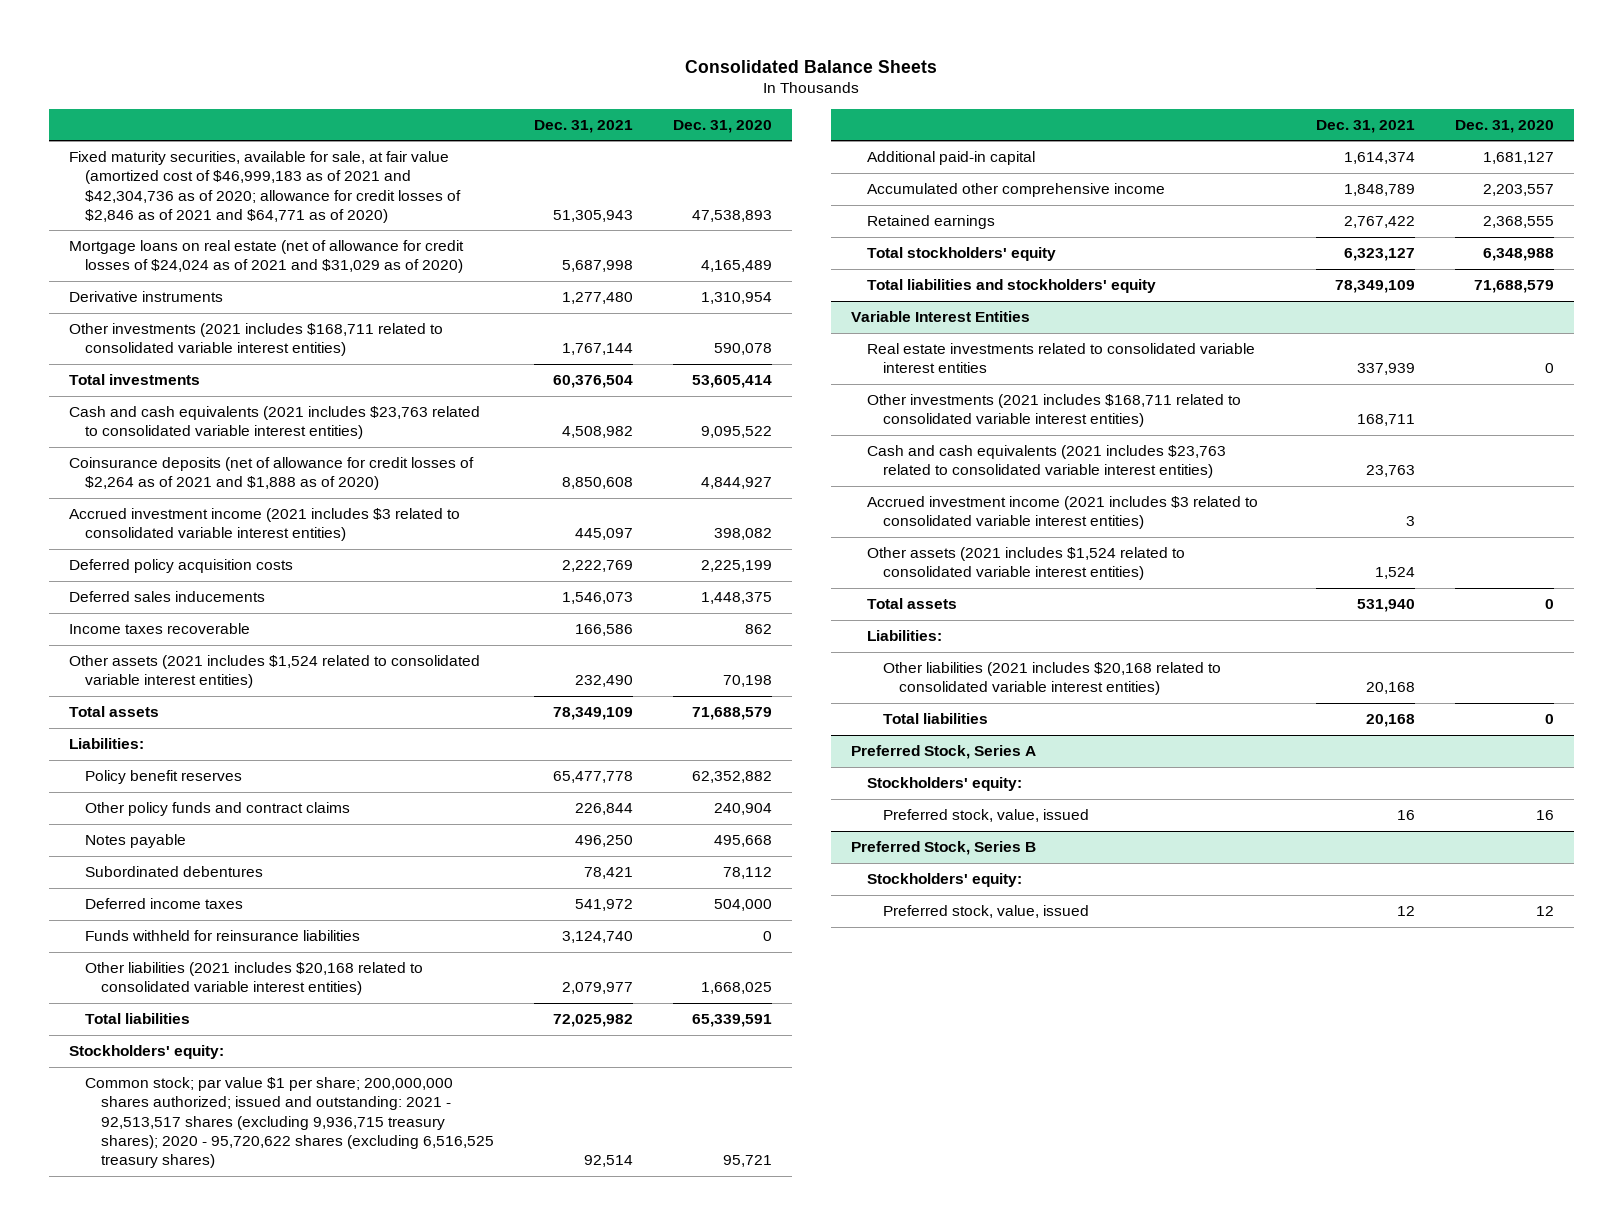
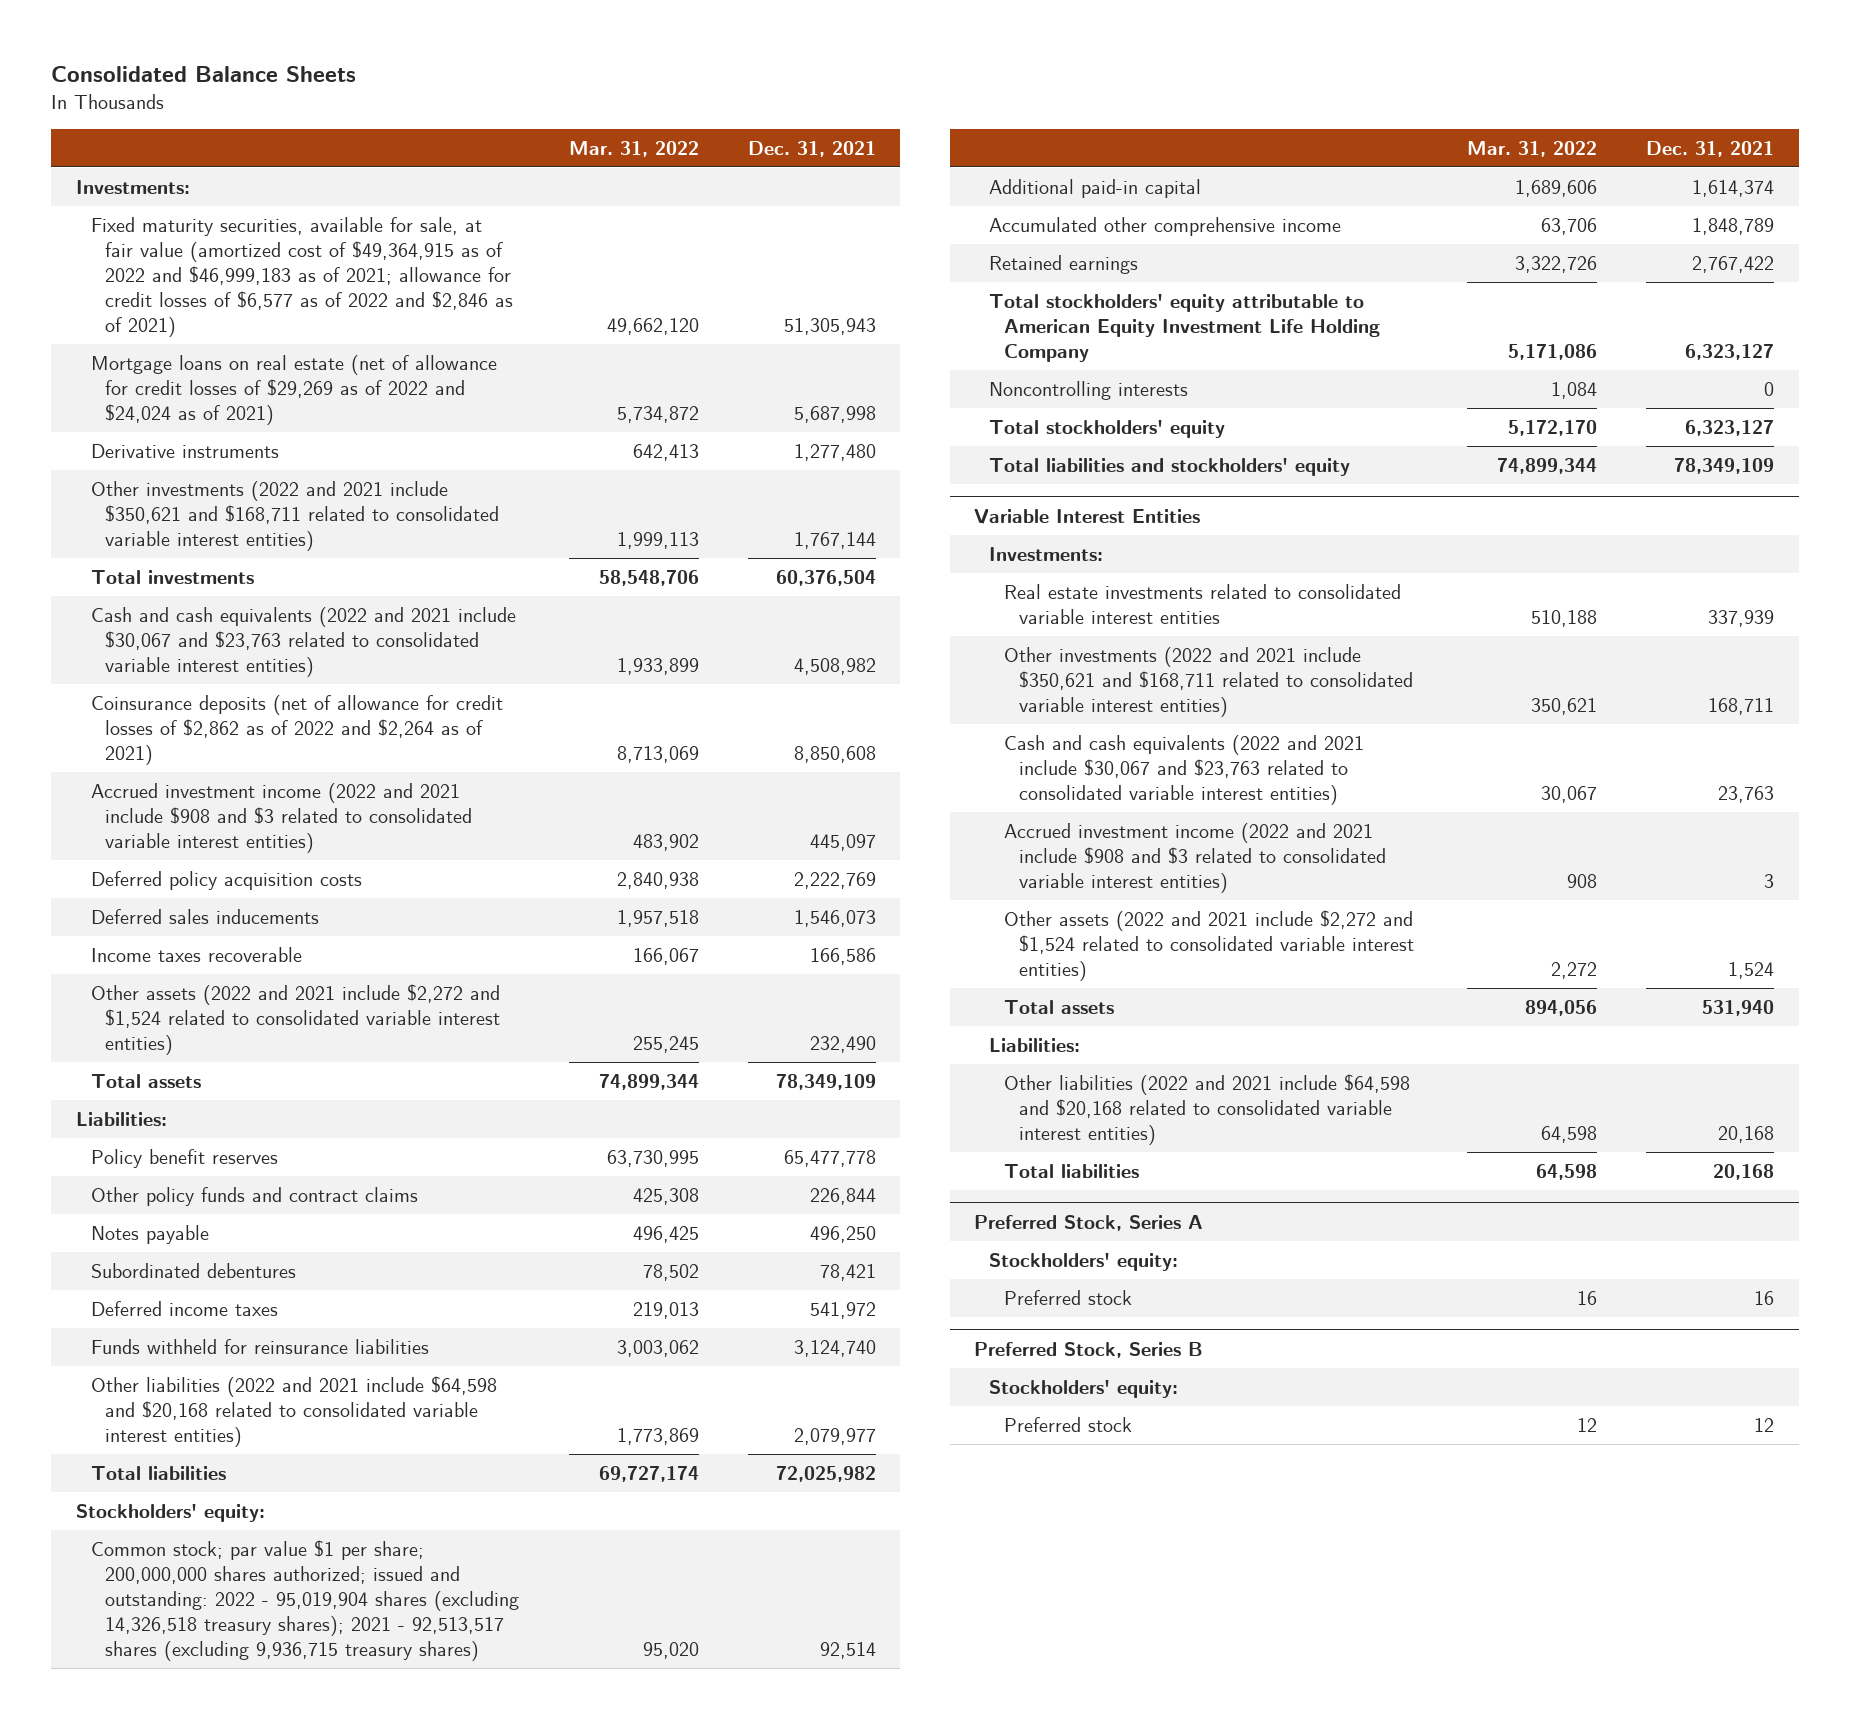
- | Dec. 31, 2021 | Dec. 31, 2020
+ | Mar. 31, 2022 | Dec. 31, 2021
- Fixed maturity securities, available for sale, at fair value (amortized cost of $46,999,183 as of 2021 and $42,304,736 as of 2020; allowance for credit losses of $2,846 as of 2021 and $64,771 as of 2020) | 51,305,943 | 47,538,893
- Mortgage loans on real estate (net of allowance for credit losses of $24,024 as of 2021 and $31,029 as of 2020) | 5,687,998 | 4,165,489
+ Investments:
+ Fixed maturity securities, available for sale, at fair value (amortized cost of $49,364,915 as of 2022 and $46,999,183 as of 2021; allowance for credit losses of $6,577 as of 2022 and $2,846 as of 2021) | 49,662,120 | 51,305,943
+ Mortgage loans on real estate (net of allowance for credit losses of $29,269 as of 2022 and $24,024 as of 2021) | 5,734,872 | 5,687,998
- Other investments (2021 includes $168,711 related to consolidated variable interest entities) | 1,767,144 | 590,078
+ Other investments (2022 and 2021 include $350,621 and $168,711 related to consolidated variable interest entities) | 1,999,113 | 1,767,144
- Cash and cash equivalents (2021 includes $23,763 related to consolidated variable interest entities) | 4,508,982 | 9,095,522
- Coinsurance deposits (net of allowance for credit losses of $2,264 as of 2021 and $1,888 as of 2020) | 8,850,608 | 4,844,927
- Accrued investment income (2021 includes $3 related to consolidated variable interest entities) | 445,097 | 398,082
+ Cash and cash equivalents (2022 and 2021 include $30,067 and $23,763 related to consolidated variable interest entities) | 1,933,899 | 4,508,982
+ Coinsurance deposits (net of allowance for credit losses of $2,862 as of 2022 and $2,264 as of 2021) | 8,713,069 | 8,850,608
+ Accrued investment income (2022 and 2021 include $908 and $3 related to consolidated variable interest entities) | 483,902 | 445,097
- Other assets (2021 includes $1,524 related to consolidated variable interest entities) | 232,490 | 70,198
+ Other assets (2022 and 2021 include $2,272 and $1,524 related to consolidated variable interest entities) | 255,245 | 232,490
- Other liabilities (2021 includes $20,168 related to consolidated variable interest entities) | 2,079,977 | 1,668,025
+ Other liabilities (2022 and 2021 include $64,598 and $20,168 related to consolidated variable interest entities) | 1,773,869 | 2,079,977
- Common stock; par value $1 per share; 200,000,000 shares authorized; issued and outstanding: 2021 - 92,513,517 shares (excluding 9,936,715 treasury shares); 2020 - 95,720,622 shares (excluding 6,516,525 treasury shares) | 92,514 | 95,721
+ Common stock; par value $1 per share; 200,000,000 shares authorized; issued and outstanding: 2022 - 95,019,904 shares (excluding 14,326,518 treasury shares); 2021 - 92,513,517 shares (excluding 9,936,715 treasury shares) | 95,020 | 92,514
+ Total stockholders' equity attributable to American Equity Investment Life Holding Company | 5,171,086 | 6,323,127
+ Noncontrolling interests | 1,084 | 0
@ Variable Interest Entities
+ Investments:
- Other investments (2021 includes $168,711 related to consolidated variable interest entities) | 168,711 |
- Cash and cash equivalents (2021 includes $23,763 related to consolidated variable interest entities) | 23,763 |
- Accrued investment income (2021 includes $3 related to consolidated variable interest entities) | 3 |
- Other assets (2021 includes $1,524 related to consolidated variable interest entities) | 1,524 |
+ Other investments (2022 and 2021 include $350,621 and $168,711 related to consolidated variable interest entities) | 350,621 | 168,711
+ Cash and cash equivalents (2022 and 2021 include $30,067 and $23,763 related to consolidated variable interest entities) | 30,067 | 23,763
+ Accrued investment income (2022 and 2021 include $908 and $3 related to consolidated variable interest entities) | 908 | 3
+ Other assets (2022 and 2021 include $2,272 and $1,524 related to consolidated variable interest entities) | 2,272 | 1,524
- Other liabilities (2021 includes $20,168 related to consolidated variable interest entities) | 20,168 |
+ Other liabilities (2022 and 2021 include $64,598 and $20,168 related to consolidated variable interest entities) | 64,598 | 20,168
@ Preferred Stock, Series A
- Preferred stock, value, issued | 16 | 16
+ Preferred stock | 16 | 16
@ Preferred Stock, Series B
- Preferred stock, value, issued | 12 | 12
+ Preferred stock | 12 | 12

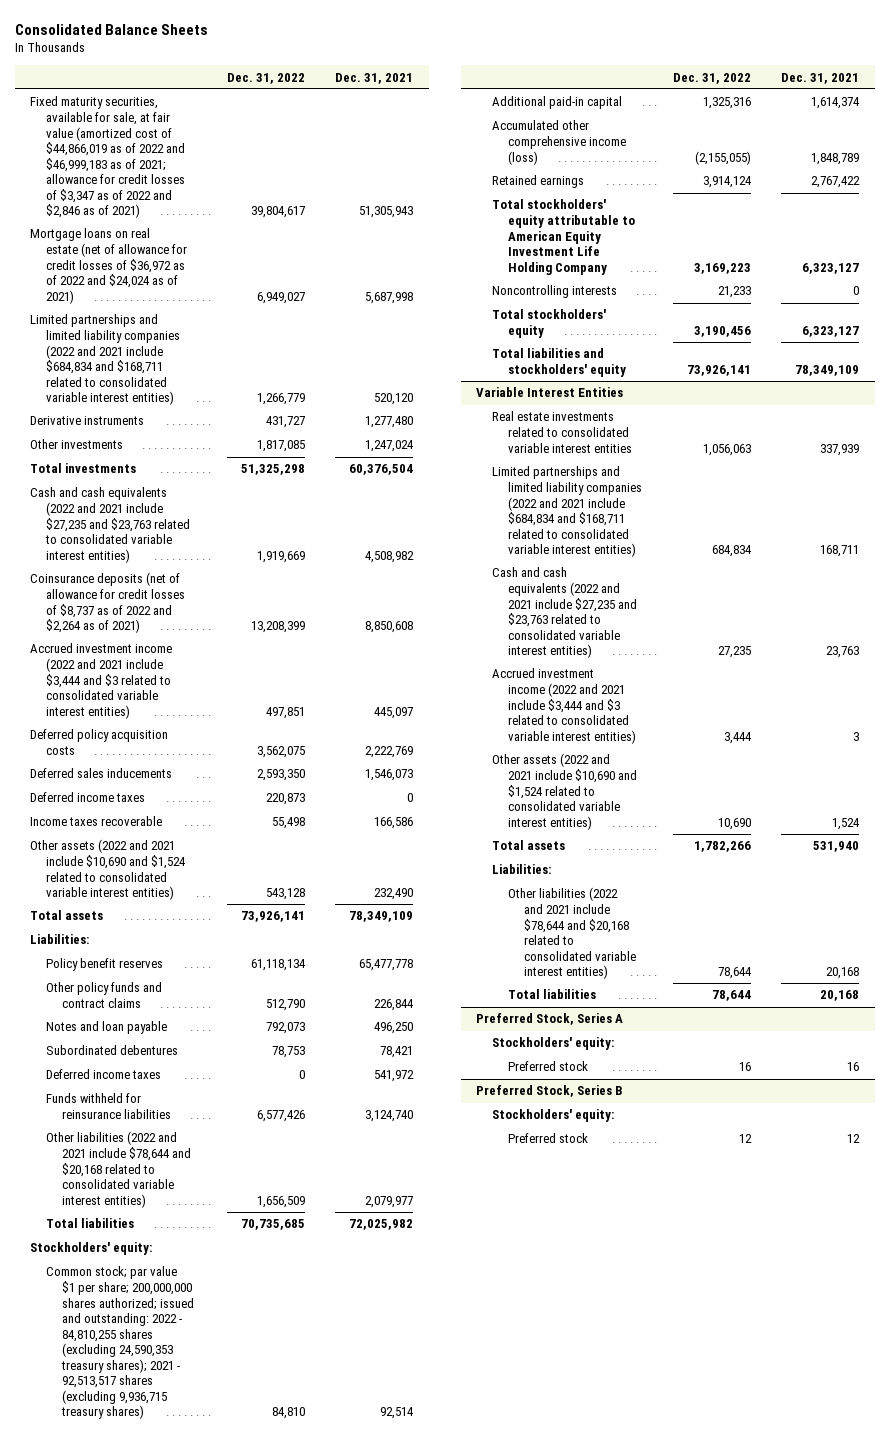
- | Mar. 31, 2022 | Dec. 31, 2021
+ | Dec. 31, 2022 | Dec. 31, 2021
- Investments:
- Fixed maturity securities, available for sale, at fair value (amortized cost of $49,364,915 as of 2022 and $46,999,183 as of 2021; allowance for credit losses of $6,577 as of 2022 and $2,846 as of 2021) | 49,662,120 | 51,305,943
- Mortgage loans on real estate (net of allowance for credit losses of $29,269 as of 2022 and $24,024 as of 2021) | 5,734,872 | 5,687,998
+ Fixed maturity securities, available for sale, at fair value (amortized cost of $44,866,019 as of 2022 and $46,999,183 as of 2021; allowance for credit losses of $3,347 as of 2022 and $2,846 as of 2021) | 39,804,617 | 51,305,943
+ Mortgage loans on real estate (net of allowance for credit losses of $36,972 as of 2022 and $24,024 as of 2021) | 6,949,027 | 5,687,998
+ Limited partnerships and limited liability companies (2022 and 2021 include $684,834 and $168,711 related to consolidated variable interest entities) | 1,266,779 | 520,120
- Other investments (2022 and 2021 include $350,621 and $168,711 related to consolidated variable interest entities) | 1,999,113 | 1,767,144
+ Other investments | 1,817,085 | 1,247,024
- Cash and cash equivalents (2022 and 2021 include $30,067 and $23,763 related to consolidated variable interest entities) | 1,933,899 | 4,508,982
- Coinsurance deposits (net of allowance for credit losses of $2,862 as of 2022 and $2,264 as of 2021) | 8,713,069 | 8,850,608
- Accrued investment income (2022 and 2021 include $908 and $3 related to consolidated variable interest entities) | 483,902 | 445,097
+ Cash and cash equivalents (2022 and 2021 include $27,235 and $23,763 related to consolidated variable interest entities) | 1,919,669 | 4,508,982
+ Coinsurance deposits (net of allowance for credit losses of $8,737 as of 2022 and $2,264 as of 2021) | 13,208,399 | 8,850,608
+ Accrued investment income (2022 and 2021 include $3,444 and $3 related to consolidated variable interest entities) | 497,851 | 445,097
+ Deferred income taxes | 220,873 | 0
- Other assets (2022 and 2021 include $2,272 and $1,524 related to consolidated variable interest entities) | 255,245 | 232,490
+ Other assets (2022 and 2021 include $10,690 and $1,524 related to consolidated variable interest entities) | 543,128 | 232,490
- Notes payable | 496,425 | 496,250
+ Notes and loan payable | 792,073 | 496,250
- Other liabilities (2022 and 2021 include $64,598 and $20,168 related to consolidated variable interest entities) | 1,773,869 | 2,079,977
+ Other liabilities (2022 and 2021 include $78,644 and $20,168 related to consolidated variable interest entities) | 1,656,509 | 2,079,977
- Common stock; par value $1 per share; 200,000,000 shares authorized; issued and outstanding: 2022 - 95,019,904 shares (excluding 14,326,518 treasury shares); 2021 - 92,513,517 shares (excluding 9,936,715 treasury shares) | 95,020 | 92,514
+ Common stock; par value $1 per share; 200,000,000 shares authorized; issued and outstanding: 2022 - 84,810,255 shares (excluding 24,590,353 treasury shares); 2021 - 92,513,517 shares (excluding 9,936,715 treasury shares) | 84,810 | 92,514
- Accumulated other comprehensive income | 63,706 | 1,848,789
+ Accumulated other comprehensive income (loss) | (2,155,055) | 1,848,789
@ Variable Interest Entities
- Investments:
- Other investments (2022 and 2021 include $350,621 and $168,711 related to consolidated variable interest entities) | 350,621 | 168,711
- Cash and cash equivalents (2022 and 2021 include $30,067 and $23,763 related to consolidated variable interest entities) | 30,067 | 23,763
- Accrued investment income (2022 and 2021 include $908 and $3 related to consolidated variable interest entities) | 908 | 3
- Other assets (2022 and 2021 include $2,272 and $1,524 related to consolidated variable interest entities) | 2,272 | 1,524
+ Limited partnerships and limited liability companies (2022 and 2021 include $684,834 and $168,711 related to consolidated variable interest entities) | 684,834 | 168,711
+ Cash and cash equivalents (2022 and 2021 include $27,235 and $23,763 related to consolidated variable interest entities) | 27,235 | 23,763
+ Accrued investment income (2022 and 2021 include $3,444 and $3 related to consolidated variable interest entities) | 3,444 | 3
+ Other assets (2022 and 2021 include $10,690 and $1,524 related to consolidated variable interest entities) | 10,690 | 1,524
- Other liabilities (2022 and 2021 include $64,598 and $20,168 related to consolidated variable interest entities) | 64,598 | 20,168
+ Other liabilities (2022 and 2021 include $78,644 and $20,168 related to consolidated variable interest entities) | 78,644 | 20,168

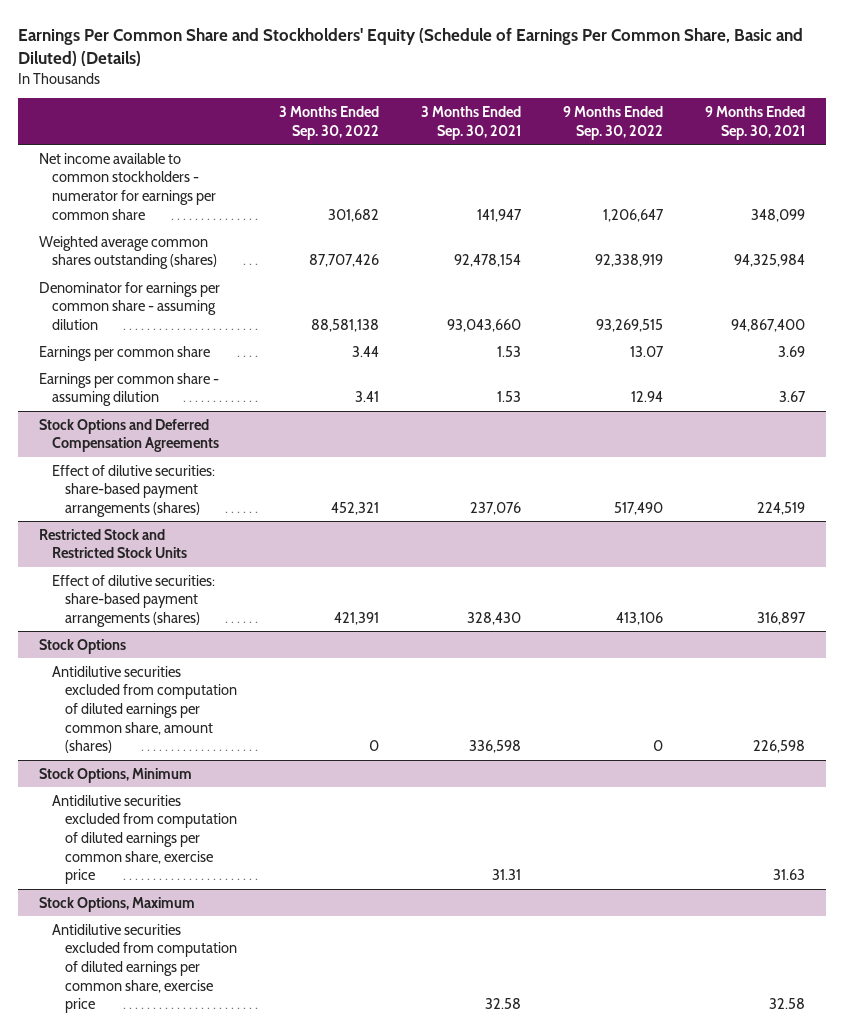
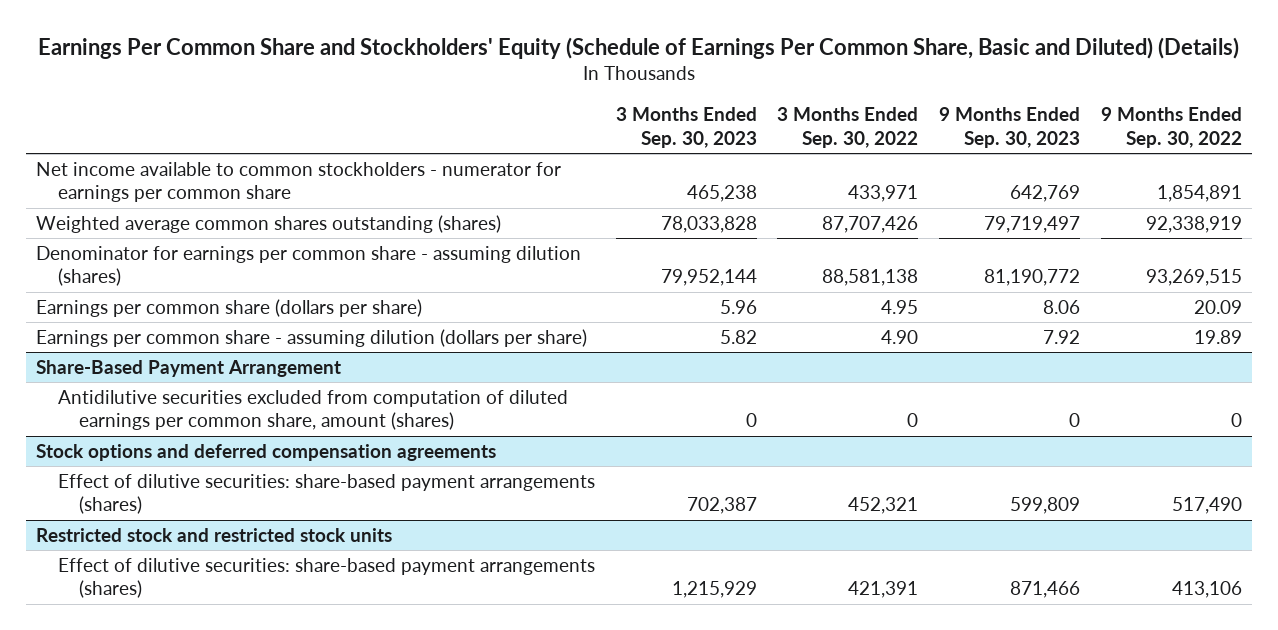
- | 3 Months Ended Sep. 30, 2022 | 3 Months Ended Sep. 30, 2021 | 9 Months Ended Sep. 30, 2022 | 9 Months Ended Sep. 30, 2021
+ | 3 Months Ended Sep. 30, 2023 | 3 Months Ended Sep. 30, 2022 | 9 Months Ended Sep. 30, 2023 | 9 Months Ended Sep. 30, 2022
- Net income available to common stockholders - numerator for earnings per common share | 301,682 | 141,947 | 1,206,647 | 348,099
+ Net income available to common stockholders - numerator for earnings per common share | 465,238 | 433,971 | 642,769 | 1,854,891
- Denominator for earnings per common share - assuming dilution | 88,581,138 | 93,043,660 | 93,269,515 | 94,867,400
- Earnings per common share | 3.44 | 1.53 | 13.07 | 3.69
- Earnings per common share - assuming dilution | 3.41 | 1.53 | 12.94 | 3.67
- Stock Options and Deferred Compensation Agreements
+ Denominator for earnings per common share - assuming dilution (shares) | 79,952,144 | 88,581,138 | 81,190,772 | 93,269,515
+ Earnings per common share (dollars per share) | 5.96 | 4.95 | 8.06 | 20.09
+ Earnings per common share - assuming dilution (dollars per share) | 5.82 | 4.90 | 7.92 | 19.89
+ Share-Based Payment Arrangement
+ Antidilutive securities excluded from computation of diluted earnings per common share, amount (shares) | 0 | 0 | 0 | 0
+ Stock options and deferred compensation agreements
- Restricted Stock and Restricted Stock Units
+ Restricted stock and restricted stock units
- Stock Options
- Antidilutive securities excluded from computation of diluted earnings per common share, amount (shares) | 0 | 336,598 | 0 | 226,598
- Stock Options, Minimum
- Antidilutive securities excluded from computation of diluted earnings per common share, exercise price | | 31.31 | | 31.63
- Stock Options, Maximum
- Antidilutive securities excluded from computation of diluted earnings per common share, exercise price | | 32.58 | | 32.58

